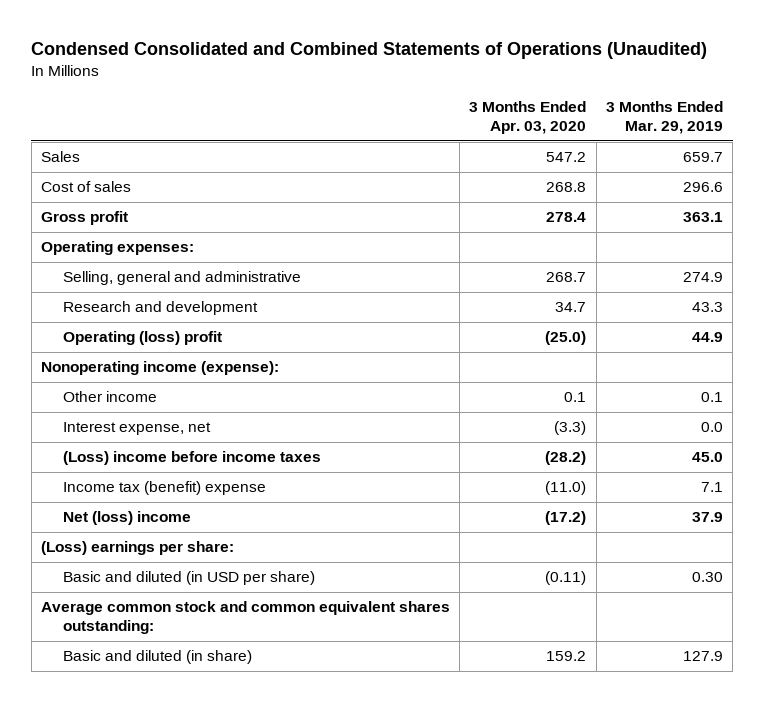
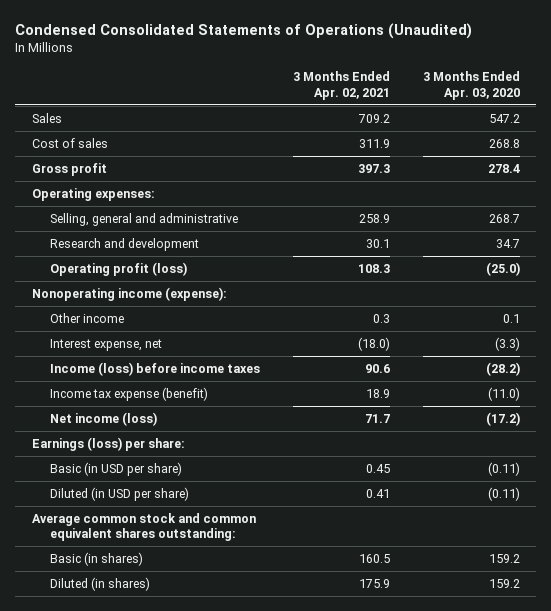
- Condensed Consolidated and Combined Statements of Operations (Unaudited)
+ Condensed Consolidated Statements of Operations (Unaudited)
- | 3 Months Ended Apr. 03, 2020 | 3 Months Ended Mar. 29, 2019
+ | 3 Months Ended Apr. 02, 2021 | 3 Months Ended Apr. 03, 2020
- Operating (loss) profit | (25.0) | 44.9
+ Operating profit (loss) | 108.3 | (25.0)
- (Loss) income before income taxes | (28.2) | 45.0
- Income tax (benefit) expense | (11.0) | 7.1
- Net (loss) income | (17.2) | 37.9
- (Loss) earnings per share:
- Basic and diluted (in USD per share) | (0.11) | 0.30
+ Income (loss) before income taxes | 90.6 | (28.2)
+ Income tax expense (benefit) | 18.9 | (11.0)
+ Net income (loss) | 71.7 | (17.2)
+ Earnings (loss) per share:
+ Basic (in USD per share) | 0.45 | (0.11)
+ Diluted (in USD per share) | 0.41 | (0.11)
- Basic and diluted (in share) | 159.2 | 127.9
+ Basic (in shares) | 160.5 | 159.2
+ Diluted (in shares) | 175.9 | 159.2

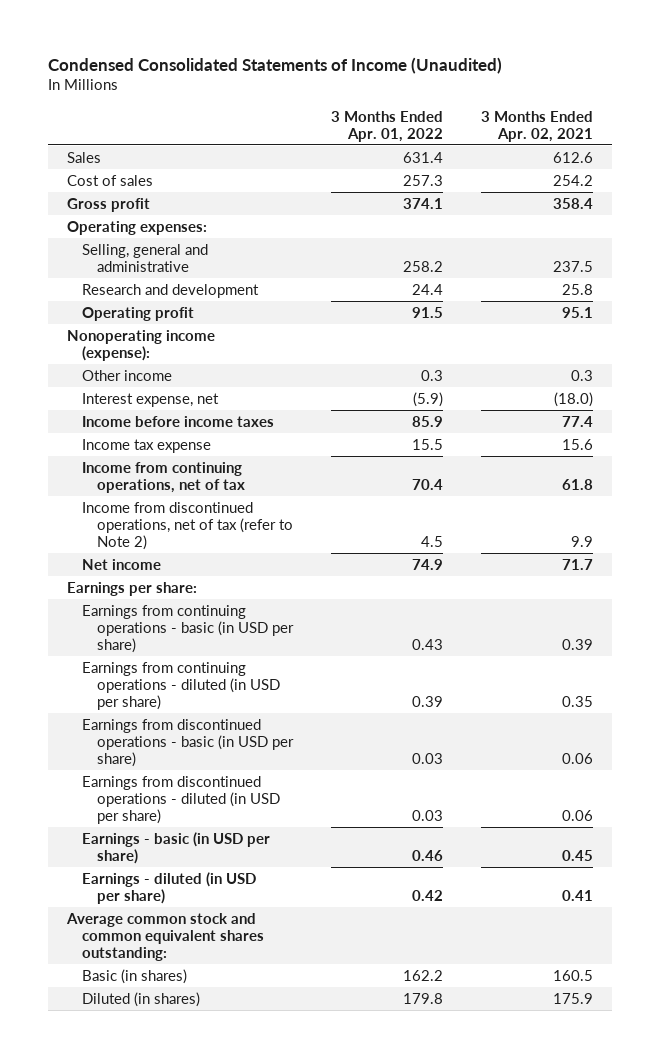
- Condensed Consolidated Statements of Operations (Unaudited)
+ Condensed Consolidated Statements of Income (Unaudited)
- | 3 Months Ended Apr. 02, 2021 | 3 Months Ended Apr. 03, 2020
+ | 3 Months Ended Apr. 01, 2022 | 3 Months Ended Apr. 02, 2021
- Sales | 709.2 | 547.2
- Cost of sales | 311.9 | 268.8
- Gross profit | 397.3 | 278.4
+ Sales | 631.4 | 612.6
+ Cost of sales | 257.3 | 254.2
+ Gross profit | 374.1 | 358.4
- Selling, general and administrative | 258.9 | 268.7
- Research and development | 30.1 | 34.7
- Operating profit (loss) | 108.3 | (25.0)
+ Selling, general and administrative | 258.2 | 237.5
+ Research and development | 24.4 | 25.8
+ Operating profit | 91.5 | 95.1
- Income (loss) before income taxes | 90.6 | (28.2)
- Income tax expense (benefit) | 18.9 | (11.0)
- Net income (loss) | 71.7 | (17.2)
- Earnings (loss) per share:
- Basic (in USD per share) | 0.45 | (0.11)
- Diluted (in USD per share) | 0.41 | (0.11)
+ Income before income taxes | 85.9 | 77.4
+ Income tax expense | 15.5 | 15.6
+ Income from continuing operations, net of tax | 70.4 | 61.8
+ Income from discontinued operations, net of tax (refer to Note 2) | 4.5 | 9.9
+ Net income | 74.9 | 71.7
+ Earnings per share:
+ Earnings from continuing operations - basic (in USD per share) | 0.43 | 0.39
+ Earnings from continuing operations - diluted (in USD per share) | 0.39 | 0.35
+ Earnings from discontinued operations - basic (in USD per share) | 0.03 | 0.06
+ Earnings from discontinued operations - diluted (in USD per share) | 0.03 | 0.06
+ Earnings - basic (in USD per share) | 0.46 | 0.45
+ Earnings - diluted (in USD per share) | 0.42 | 0.41

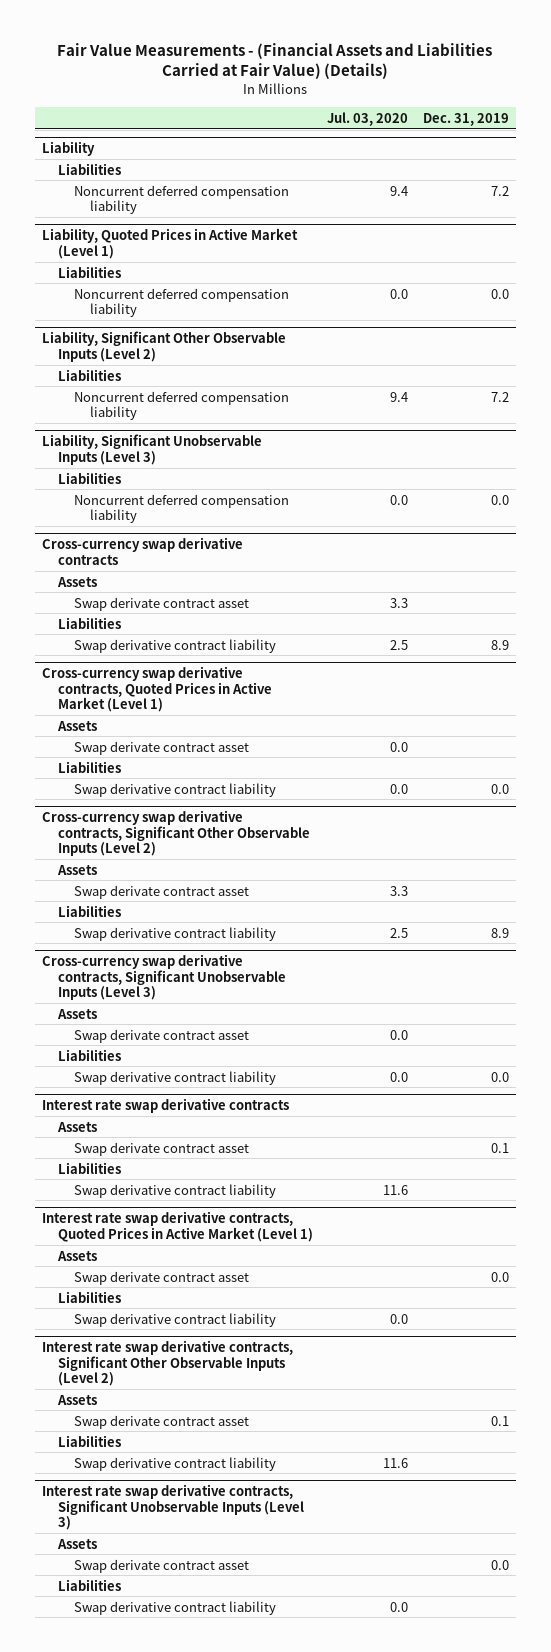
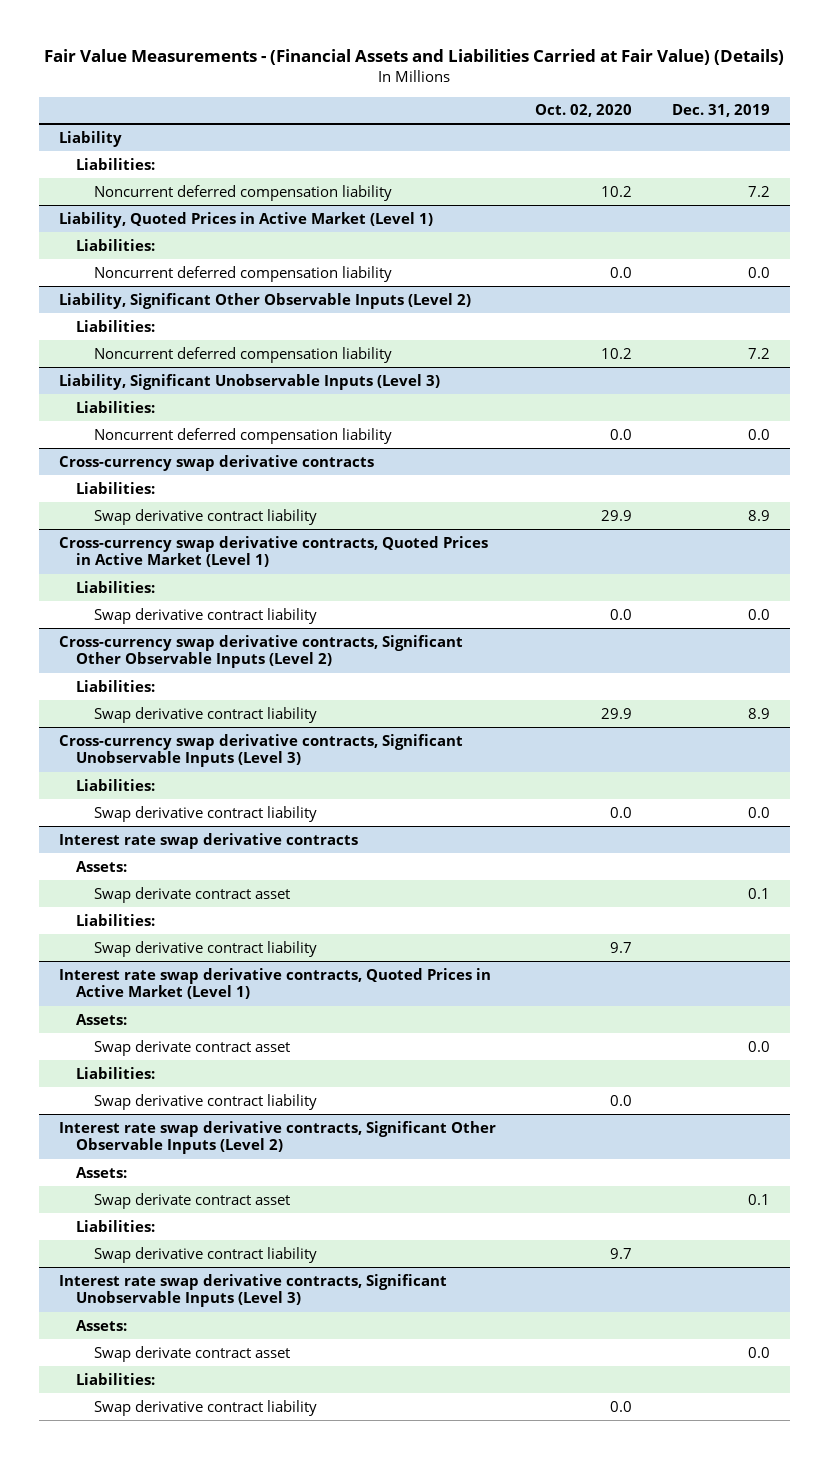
- | Jul. 03, 2020 | Dec. 31, 2019
+ | Oct. 02, 2020 | Dec. 31, 2019
@ Liability
- Liabilities
+ Liabilities:
@ Liability, Quoted Prices in Active Market (Level 1)
- Liabilities
+ Liabilities:
@ Liability, Significant Other Observable Inputs (Level 2)
- Liabilities
+ Liabilities:
@ Liability, Significant Unobservable Inputs (Level 3)
- Liabilities
+ Liabilities:
@ Cross-currency swap derivative contracts
- Assets
- Swap derivate contract asset | 3.3 |
- Liabilities
+ Liabilities:
@ Cross-currency swap derivative contracts, Quoted Prices in Active Market (Level 1)
- Assets
- Swap derivate contract asset | 0.0 |
- Liabilities
+ Liabilities:
@ Cross-currency swap derivative contracts, Significant Other Observable Inputs (Level 2)
- Assets
- Swap derivate contract asset | 3.3 |
- Liabilities
+ Liabilities:
@ Cross-currency swap derivative contracts, Significant Unobservable Inputs (Level 3)
- Assets
- Swap derivate contract asset | 0.0 |
- Liabilities
+ Liabilities:
@ Interest rate swap derivative contracts
- Assets
+ Assets:
- Liabilities
+ Liabilities:
@ Interest rate swap derivative contracts, Quoted Prices in Active Market (Level 1)
- Assets
+ Assets:
- Liabilities
+ Liabilities:
@ Interest rate swap derivative contracts, Significant Other Observable Inputs (Level 2)
- Assets
+ Assets:
- Liabilities
+ Liabilities:
@ Interest rate swap derivative contracts, Significant Unobservable Inputs (Level 3)
- Assets
+ Assets:
- Liabilities
+ Liabilities:

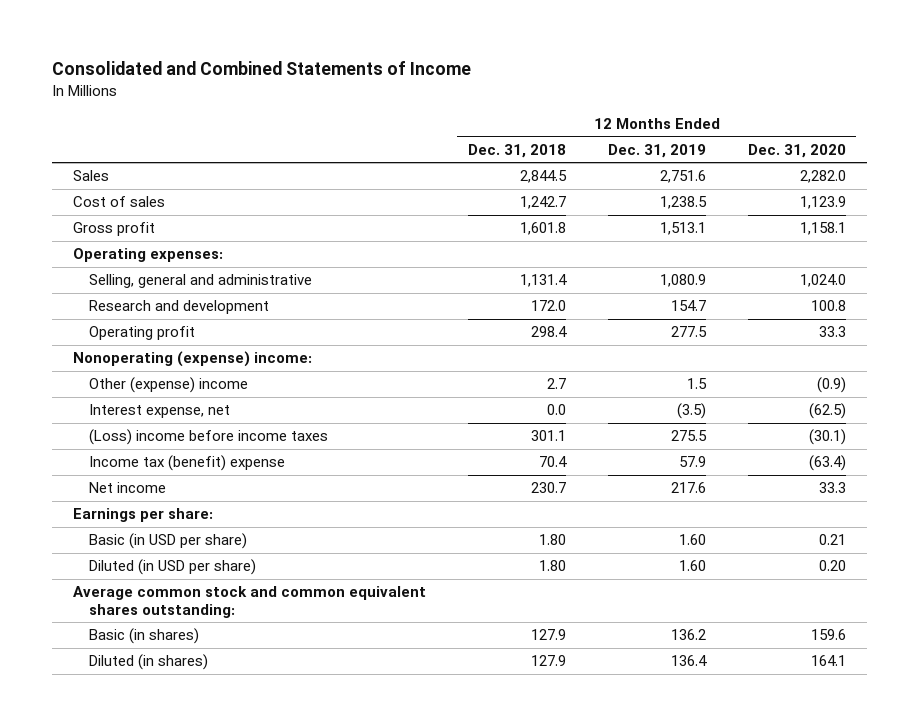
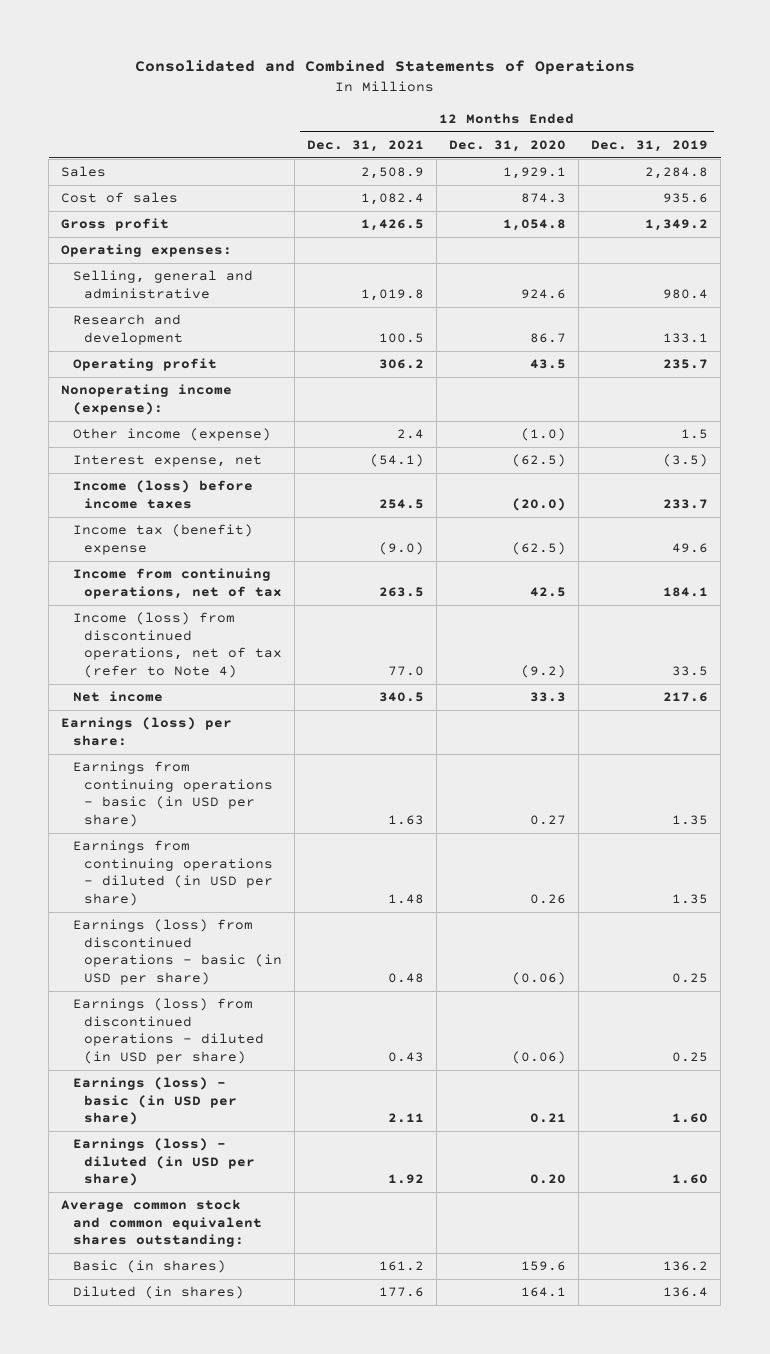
- Consolidated and Combined Statements of Income
+ Consolidated and Combined Statements of Operations
- | 12 Months Ended Dec. 31, 2018 | 12 Months Ended Dec. 31, 2019 | 12 Months Ended Dec. 31, 2020
+ | 12 Months Ended Dec. 31, 2021 | 12 Months Ended Dec. 31, 2020 | 12 Months Ended Dec. 31, 2019
- Sales | 2,844.5 | 2,751.6 | 2,282.0
- Cost of sales | 1,242.7 | 1,238.5 | 1,123.9
- Gross profit | 1,601.8 | 1,513.1 | 1,158.1
+ Sales | 2,508.9 | 1,929.1 | 2,284.8
+ Cost of sales | 1,082.4 | 874.3 | 935.6
+ Gross profit | 1,426.5 | 1,054.8 | 1,349.2
- Selling, general and administrative | 1,131.4 | 1,080.9 | 1,024.0
- Research and development | 172.0 | 154.7 | 100.8
- Operating profit | 298.4 | 277.5 | 33.3
- Nonoperating (expense) income:
- Other (expense) income | 2.7 | 1.5 | (0.9)
+ Selling, general and administrative | 1,019.8 | 924.6 | 980.4
+ Research and development | 100.5 | 86.7 | 133.1
+ Operating profit | 306.2 | 43.5 | 235.7
+ Nonoperating income (expense):
+ Other income (expense) | 2.4 | (1.0) | 1.5
- (Loss) income before income taxes | 301.1 | 275.5 | (30.1)
- Income tax (benefit) expense | 70.4 | 57.9 | (63.4)
+ Income (loss) before income taxes | 254.5 | (20.0) | 233.7
+ Income tax (benefit) expense | (9.0) | (62.5) | 49.6
+ Income from continuing operations, net of tax | 263.5 | 42.5 | 184.1
+ Income (loss) from discontinued operations, net of tax (refer to Note 4) | 77.0 | (9.2) | 33.5
- Earnings per share:
- Basic (in USD per share) | 1.80 | 1.60 | 0.21
- Diluted (in USD per share) | 1.80 | 1.60 | 0.20
+ Earnings (loss) per share:
+ Earnings from continuing operations - basic (in USD per share) | 1.63 | 0.27 | 1.35
+ Earnings from continuing operations - diluted (in USD per share) | 1.48 | 0.26 | 1.35
+ Earnings (loss) from discontinued operations - basic (in USD per share) | 0.48 | (0.06) | 0.25
+ Earnings (loss) from discontinued operations - diluted (in USD per share) | 0.43 | (0.06) | 0.25
+ Earnings (loss) - basic (in USD per share) | 2.11 | 0.21 | 1.60
+ Earnings (loss) - diluted (in USD per share) | 1.92 | 0.20 | 1.60

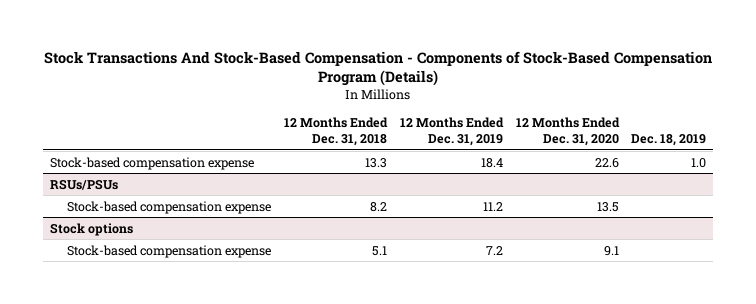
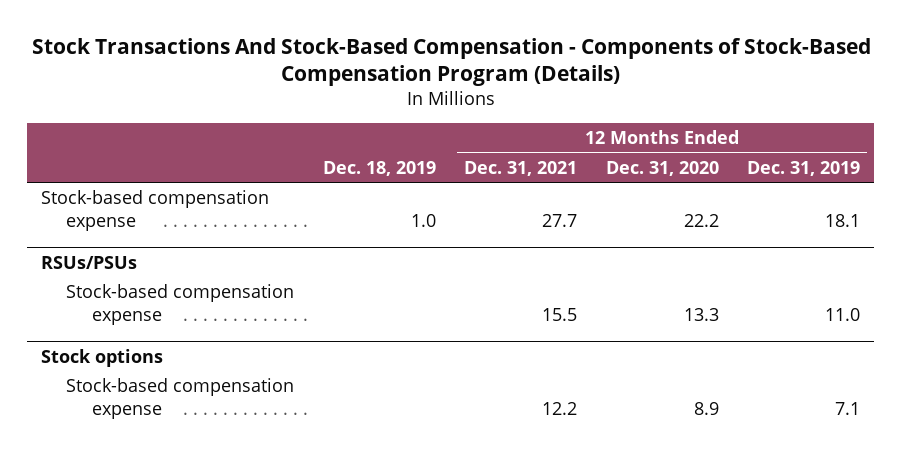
- | 12 Months Ended Dec. 31, 2018 | 12 Months Ended Dec. 31, 2019 | 12 Months Ended Dec. 31, 2020 | Dec. 18, 2019
+ | Dec. 18, 2019 | 12 Months Ended Dec. 31, 2021 | 12 Months Ended Dec. 31, 2020 | 12 Months Ended Dec. 31, 2019
- Stock-based compensation expense | 13.3 | 18.4 | 22.6 | 1.0
+ Stock-based compensation expense | 1.0 | 27.7 | 22.2 | 18.1
@ RSUs/PSUs
- Stock-based compensation expense | 8.2 | 11.2 | 13.5 |
+ Stock-based compensation expense | | 15.5 | 13.3 | 11.0
@ Stock options
- Stock-based compensation expense | 5.1 | 7.2 | 9.1 |
+ Stock-based compensation expense | | 12.2 | 8.9 | 7.1

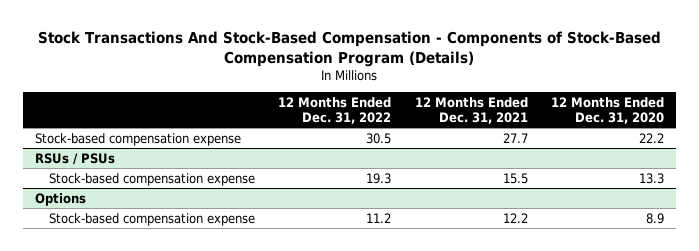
- | Dec. 18, 2019 | 12 Months Ended Dec. 31, 2021 | 12 Months Ended Dec. 31, 2020 | 12 Months Ended Dec. 31, 2019
+ | 12 Months Ended Dec. 31, 2022 | 12 Months Ended Dec. 31, 2021 | 12 Months Ended Dec. 31, 2020
- RSUs/PSUs
+ RSUs / PSUs
- Stock options
+ Options

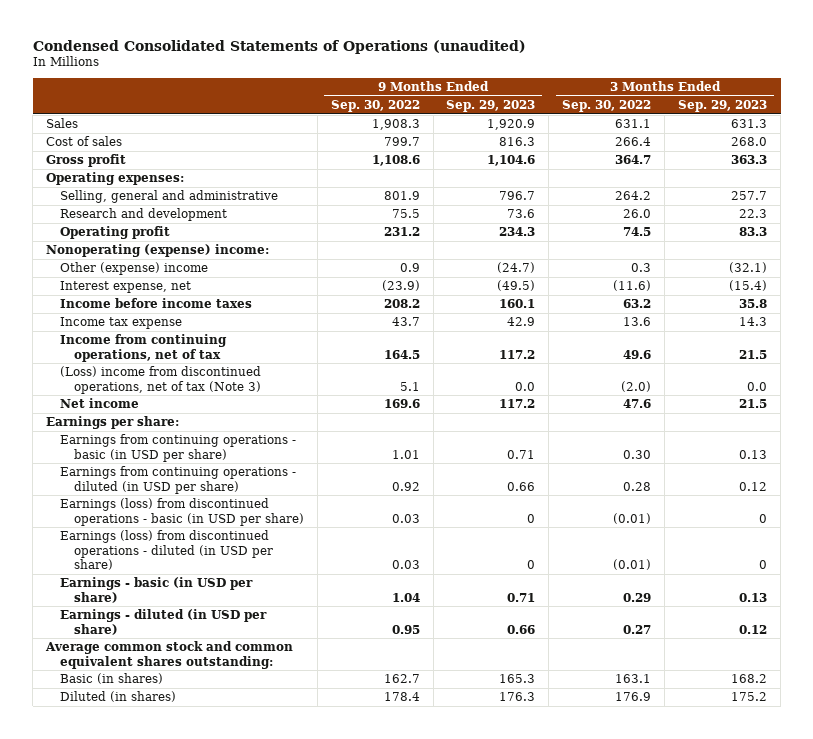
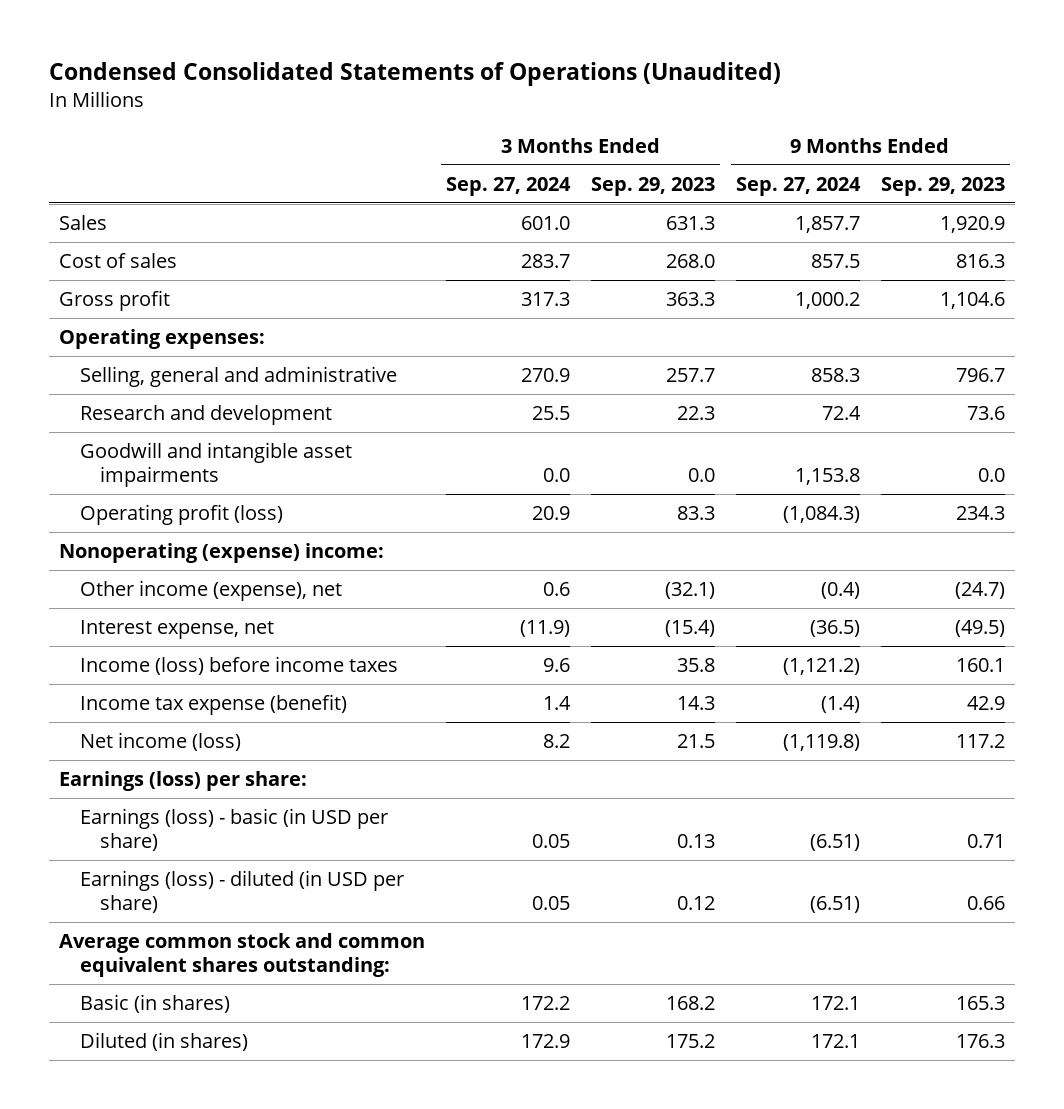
- Condensed Consolidated Statements of Operations (unaudited)
+ Condensed Consolidated Statements of Operations (Unaudited)
- | 9 Months Ended Sep. 30, 2022 | 9 Months Ended Sep. 29, 2023 | 3 Months Ended Sep. 30, 2022 | 3 Months Ended Sep. 29, 2023
+ | 3 Months Ended Sep. 27, 2024 | 3 Months Ended Sep. 29, 2023 | 9 Months Ended Sep. 27, 2024 | 9 Months Ended Sep. 29, 2023
- Operating profit | 231.2 | 234.3 | 74.5 | 83.3
+ Goodwill and intangible asset impairments | 0.0 | 0.0 | 1,153.8 | 0.0
+ Operating profit (loss) | 20.9 | 83.3 | (1,084.3) | 234.3
- Other (expense) income | 0.9 | (24.7) | 0.3 | (32.1)
+ Other income (expense), net | 0.6 | (32.1) | (0.4) | (24.7)
- Income before income taxes | 208.2 | 160.1 | 63.2 | 35.8
- Income tax expense | 43.7 | 42.9 | 13.6 | 14.3
- Income from continuing operations, net of tax | 164.5 | 117.2 | 49.6 | 21.5
- (Loss) income from discontinued operations, net of tax (Note 3) | 5.1 | 0.0 | (2.0) | 0.0
- Net income | 169.6 | 117.2 | 47.6 | 21.5
- Earnings per share:
- Earnings from continuing operations - basic (in USD per share) | 1.01 | 0.71 | 0.30 | 0.13
- Earnings from continuing operations - diluted (in USD per share) | 0.92 | 0.66 | 0.28 | 0.12
- Earnings (loss) from discontinued operations - basic (in USD per share) | 0.03 | 0 | (0.01) | 0
- Earnings (loss) from discontinued operations - diluted (in USD per share) | 0.03 | 0 | (0.01) | 0
- Earnings - basic (in USD per share) | 1.04 | 0.71 | 0.29 | 0.13
- Earnings - diluted (in USD per share) | 0.95 | 0.66 | 0.27 | 0.12
+ Income (loss) before income taxes | 9.6 | 35.8 | (1,121.2) | 160.1
+ Income tax expense (benefit) | 1.4 | 14.3 | (1.4) | 42.9
+ Net income (loss) | 8.2 | 21.5 | (1,119.8) | 117.2
+ Earnings (loss) per share:
+ Earnings (loss) - basic (in USD per share) | 0.05 | 0.13 | (6.51) | 0.71
+ Earnings (loss) - diluted (in USD per share) | 0.05 | 0.12 | (6.51) | 0.66

